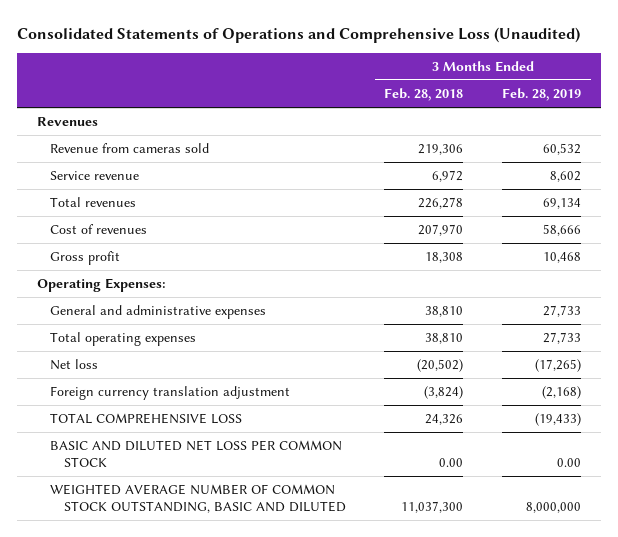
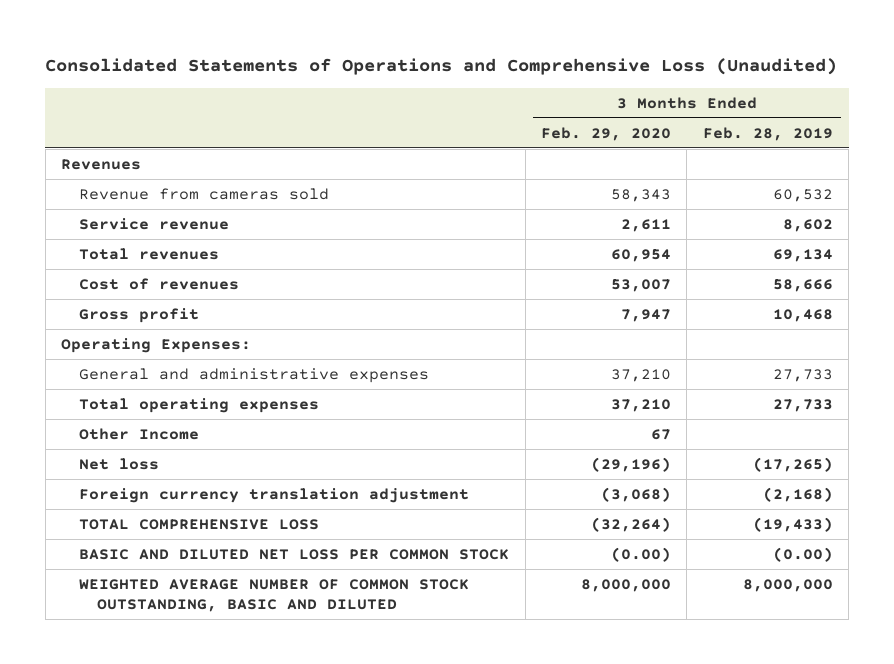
- | 3 Months Ended Feb. 28, 2018 | 3 Months Ended Feb. 28, 2019
+ | 3 Months Ended Feb. 29, 2020 | 3 Months Ended Feb. 28, 2019
+ Other Income | 67 |
- BASIC AND DILUTED NET LOSS PER COMMON STOCK | 0.00 | 0.00
+ BASIC AND DILUTED NET LOSS PER COMMON STOCK | (0.00) | (0.00)

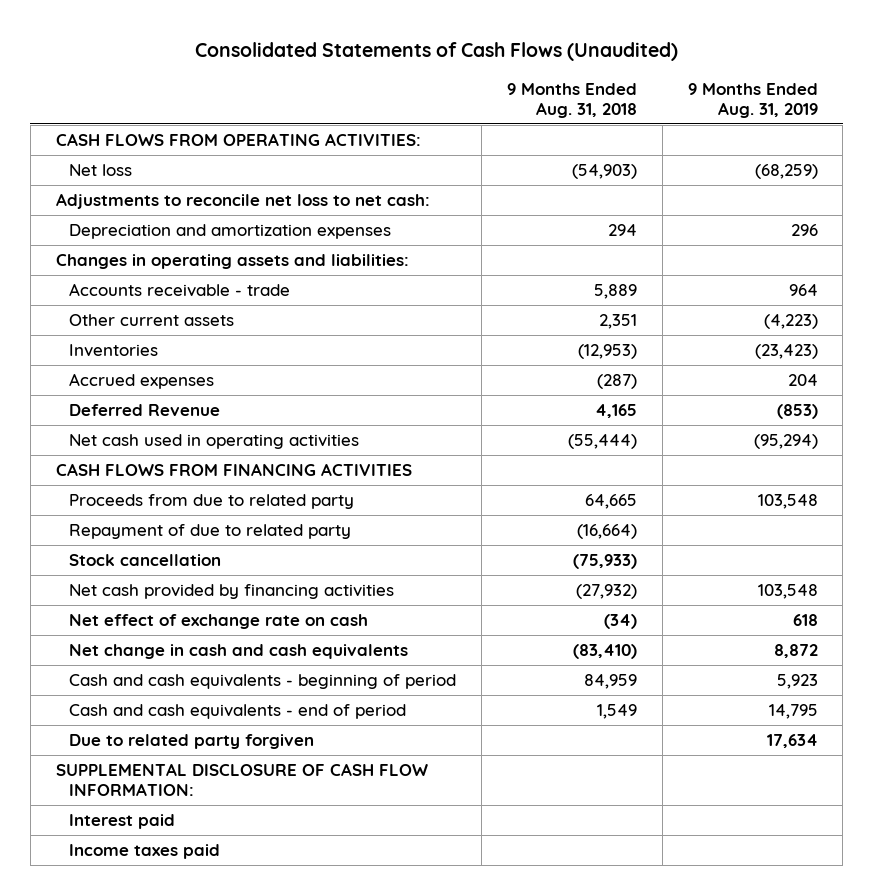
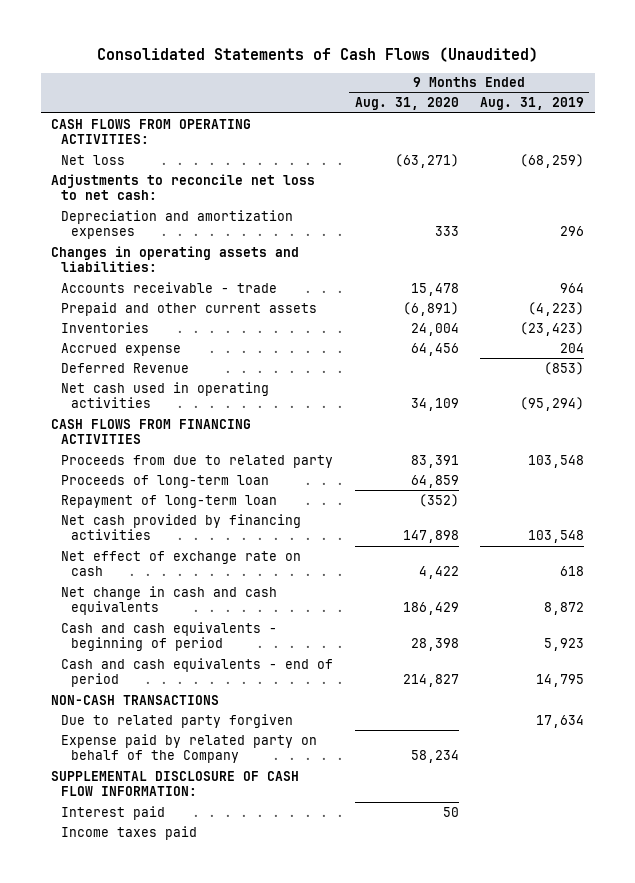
- | 9 Months Ended Aug. 31, 2018 | 9 Months Ended Aug. 31, 2019
+ | 9 Months Ended Aug. 31, 2020 | 9 Months Ended Aug. 31, 2019
- Other current assets | 2,351 | (4,223)
+ Prepaid and other current assets | (6,891) | (4,223)
- Accrued expenses | (287) | 204
+ Accrued expense | 64,456 | 204
- Repayment of due to related party | (16,664) |
- Stock cancellation | (75,933) |
+ Proceeds of long-term loan | 64,859 |
+ Repayment of long-term loan | (352) |
+ NON-CASH TRANSACTIONS
+ Expense paid by related party on behalf of the Company | 58,234 |

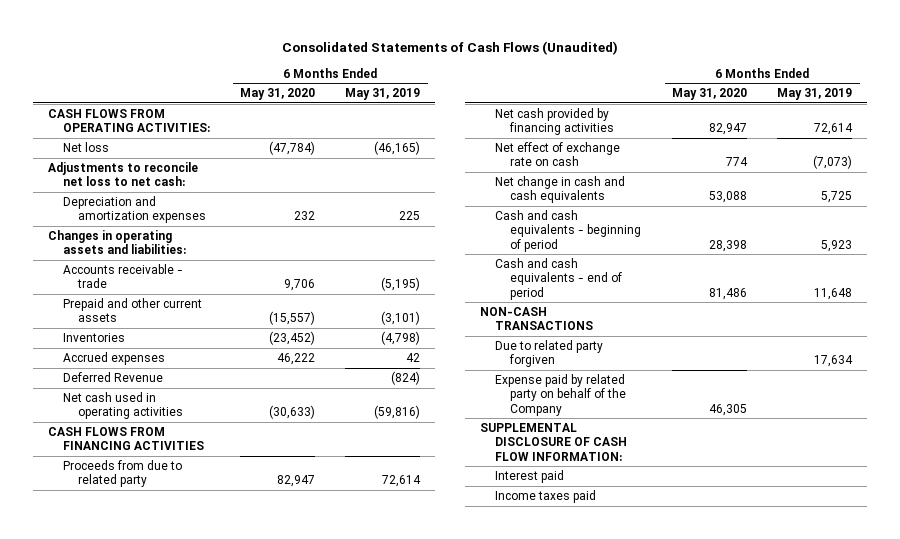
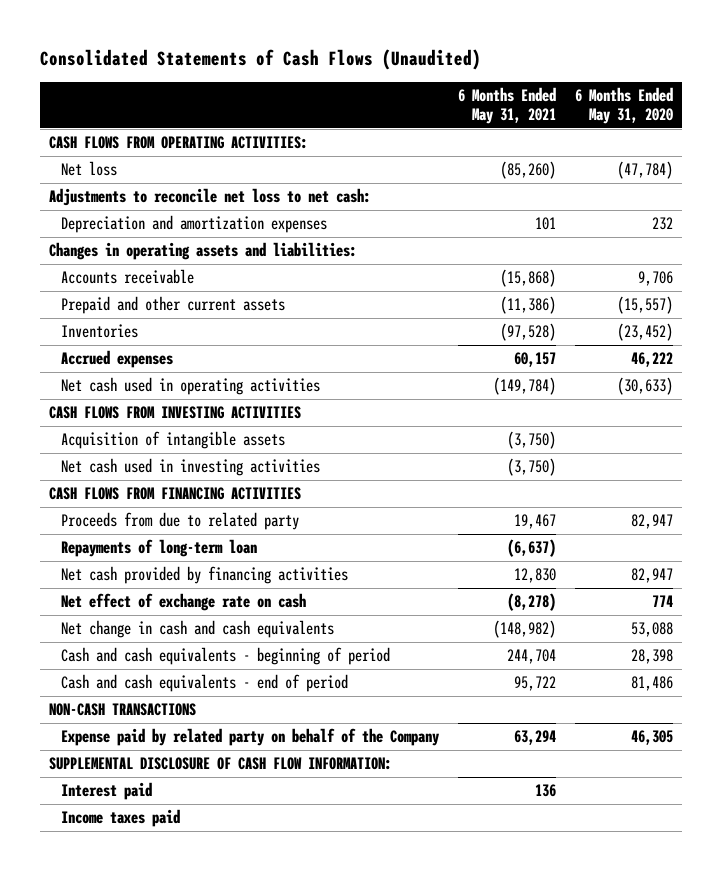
- | 6 Months Ended May 31, 2020 | 6 Months Ended May 31, 2019
+ | 6 Months Ended May 31, 2021 | 6 Months Ended May 31, 2020
- Accounts receivable - trade | 9,706 | (5,195)
+ Accounts receivable | (15,868) | 9,706
- Deferred Revenue | | (824)
+ CASH FLOWS FROM INVESTING ACTIVITIES
+ Acquisition of intangible assets | (3,750) |
+ Net cash used in investing activities | (3,750) |
+ Repayments of long-term loan | (6,637) |
- Due to related party forgiven | | 17,634

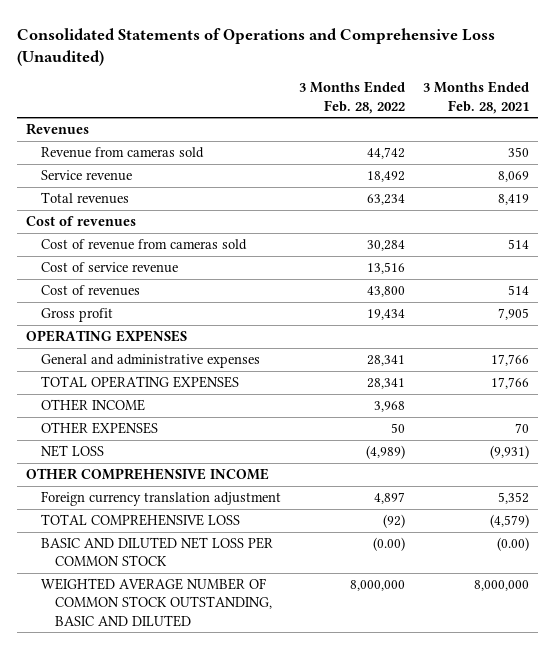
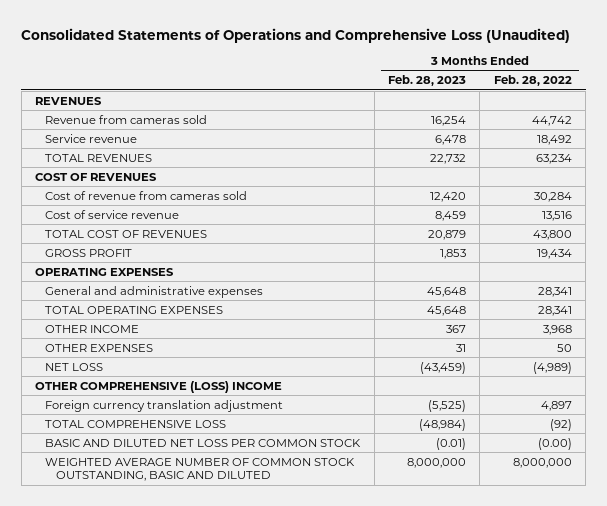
- | 3 Months Ended Feb. 28, 2022 | 3 Months Ended Feb. 28, 2021
+ | 3 Months Ended Feb. 28, 2023 | 3 Months Ended Feb. 28, 2022
- Revenues
+ REVENUES
- Total revenues | 63,234 | 8,419
- Cost of revenues
+ TOTAL REVENUES | 22,732 | 63,234
+ COST OF REVENUES
- Cost of revenues | 43,800 | 514
- Gross profit | 19,434 | 7,905
+ TOTAL COST OF REVENUES | 20,879 | 43,800
+ GROSS PROFIT | 1,853 | 19,434
- OTHER COMPREHENSIVE INCOME
+ OTHER COMPREHENSIVE (LOSS) INCOME

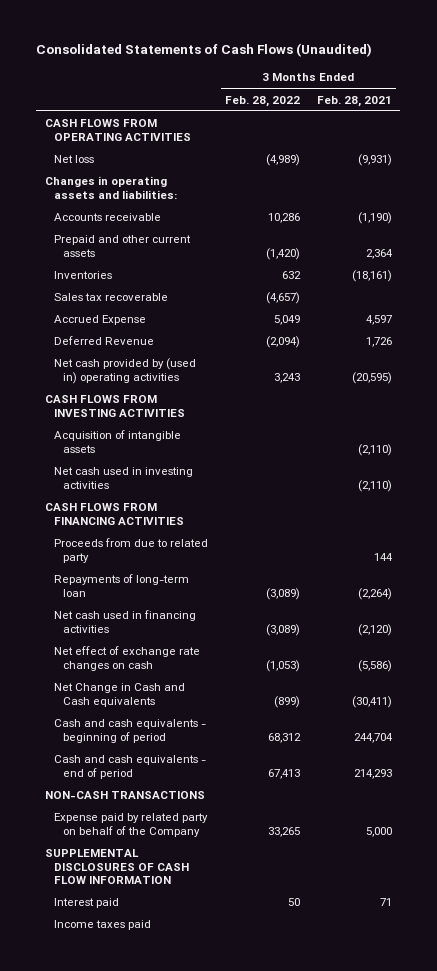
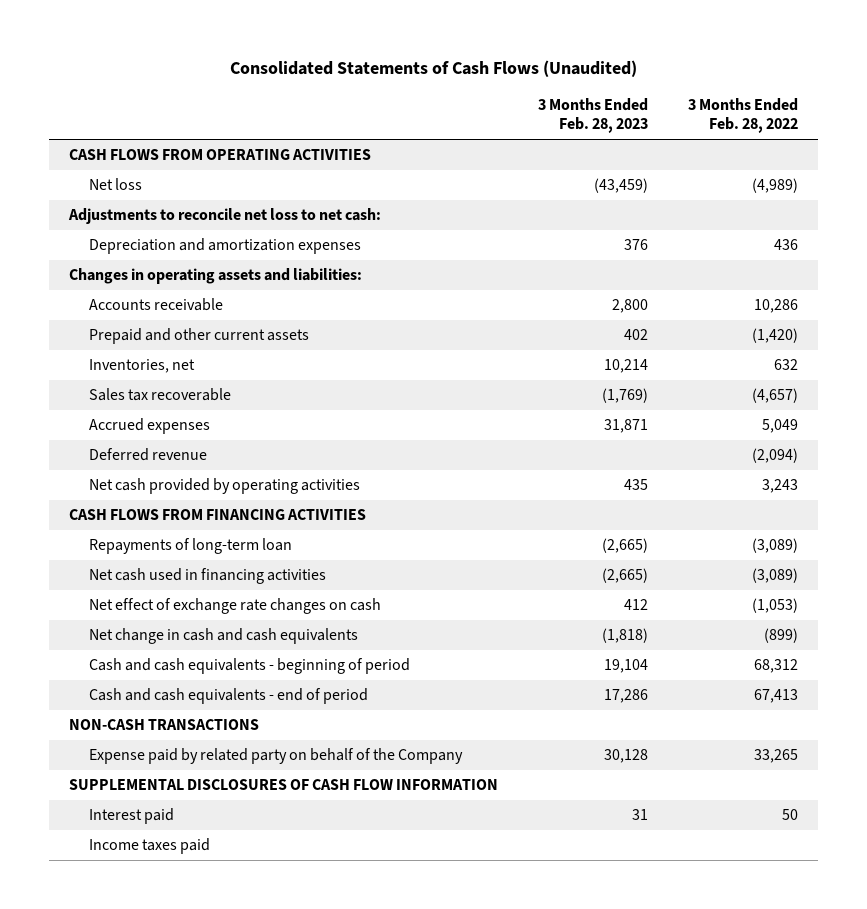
- | 3 Months Ended Feb. 28, 2022 | 3 Months Ended Feb. 28, 2021
+ | 3 Months Ended Feb. 28, 2023 | 3 Months Ended Feb. 28, 2022
+ Adjustments to reconcile net loss to net cash:
+ Depreciation and amortization expenses | 376 | 436
- Inventories | 632 | (18,161)
+ Inventories, net | 10,214 | 632
- Accrued Expense | 5,049 | 4,597
- Deferred Revenue | (2,094) | 1,726
- Net cash provided by (used in) operating activities | 3,243 | (20,595)
- CASH FLOWS FROM INVESTING ACTIVITIES
- Acquisition of intangible assets | | (2,110)
- Net cash used in investing activities | | (2,110)
+ Accrued expenses | 31,871 | 5,049
+ Deferred revenue | | (2,094)
+ Net cash provided by operating activities | 435 | 3,243
- Proceeds from due to related party | | 144
- Net Change in Cash and Cash equivalents | (899) | (30,411)
+ Net change in cash and cash equivalents | (1,818) | (899)

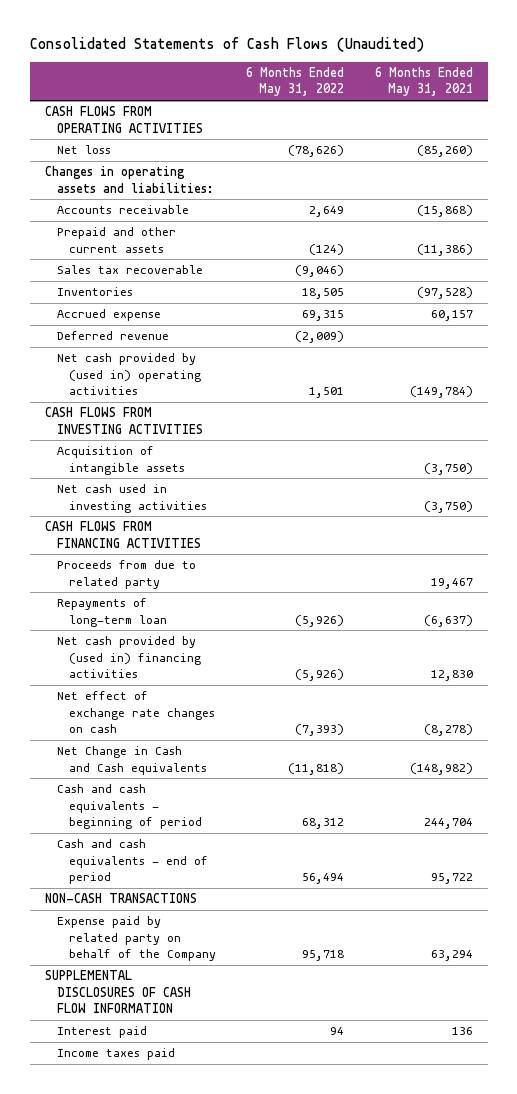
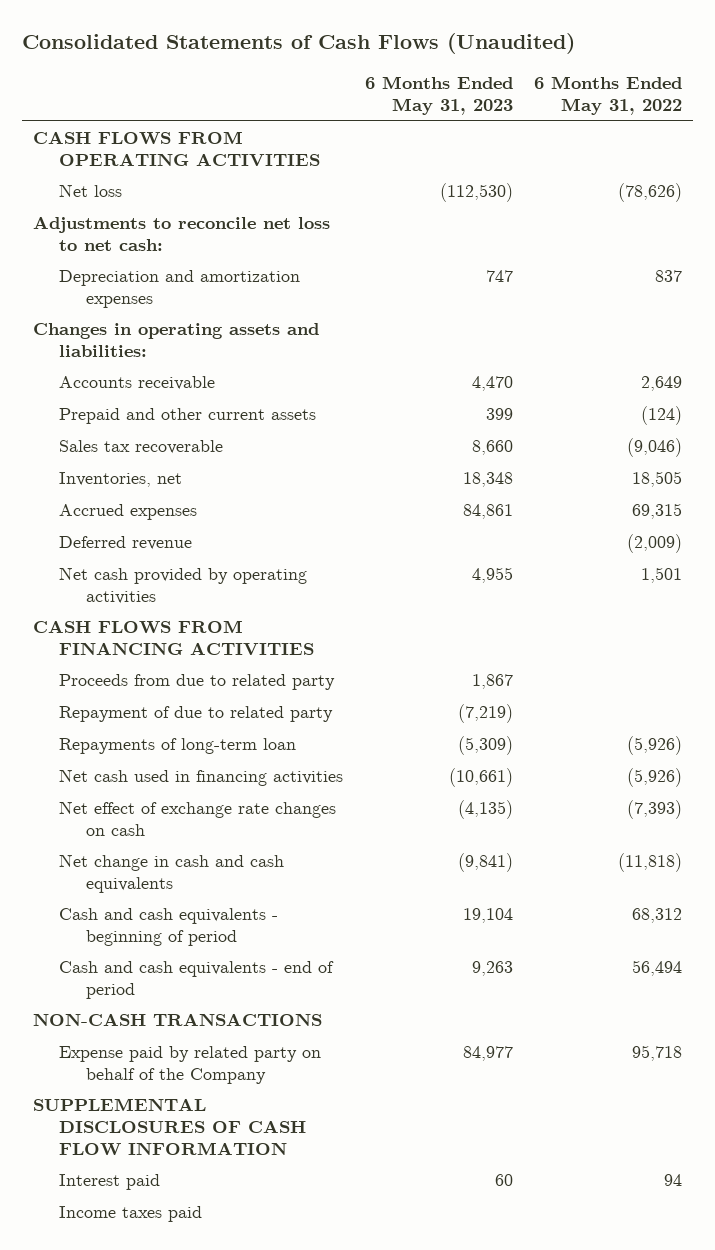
- | 6 Months Ended May 31, 2022 | 6 Months Ended May 31, 2021
+ | 6 Months Ended May 31, 2023 | 6 Months Ended May 31, 2022
+ Adjustments to reconcile net loss to net cash:
+ Depreciation and amortization expenses | 747 | 837
- Inventories | 18,505 | (97,528)
- Accrued expense | 69,315 | 60,157
+ Inventories, net | 18,348 | 18,505
+ Accrued expenses | 84,861 | 69,315
- Net cash provided by (used in) operating activities | 1,501 | (149,784)
- CASH FLOWS FROM INVESTING ACTIVITIES
- Acquisition of intangible assets | | (3,750)
- Net cash used in investing activities | | (3,750)
+ Net cash provided by operating activities | 4,955 | 1,501
+ Repayment of due to related party | (7,219) |
- Net cash provided by (used in) financing activities | (5,926) | 12,830
+ Net cash used in financing activities | (10,661) | (5,926)
- Net Change in Cash and Cash equivalents | (11,818) | (148,982)
+ Net change in cash and cash equivalents | (9,841) | (11,818)

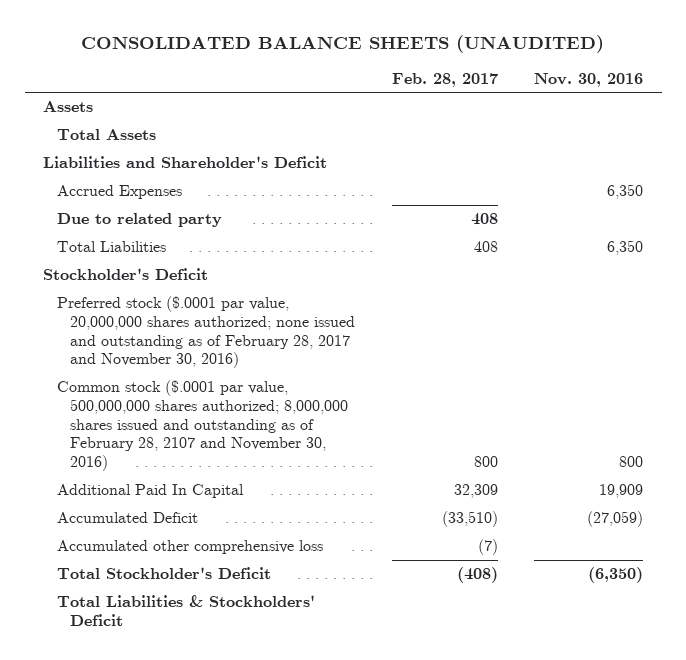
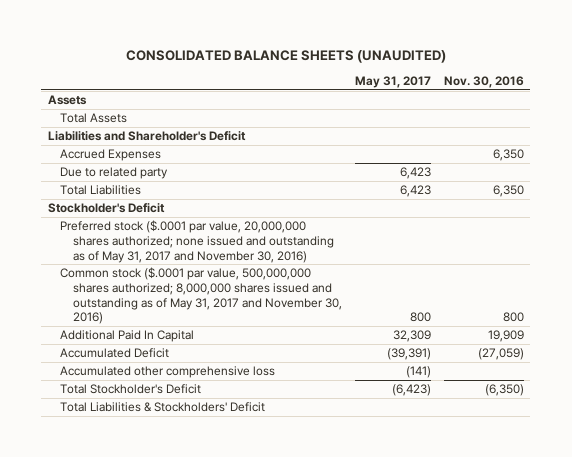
- | Feb. 28, 2017 | Nov. 30, 2016
+ | May 31, 2017 | Nov. 30, 2016
- Preferred stock ($.0001 par value, 20,000,000 shares authorized; none issued and outstanding as of February 28, 2017 and November 30, 2016)
- Common stock ($.0001 par value, 500,000,000 shares authorized; 8,000,000 shares issued and outstanding as of February 28, 2107 and November 30, 2016) | 800 | 800
+ Preferred stock ($.0001 par value, 20,000,000 shares authorized; none issued and outstanding as of May 31, 2017 and November 30, 2016)
+ Common stock ($.0001 par value, 500,000,000 shares authorized; 8,000,000 shares issued and outstanding as of May 31, 2017 and November 30, 2016) | 800 | 800

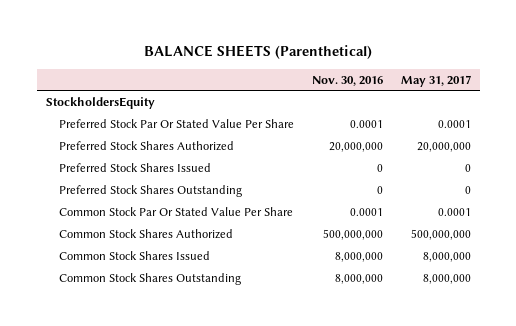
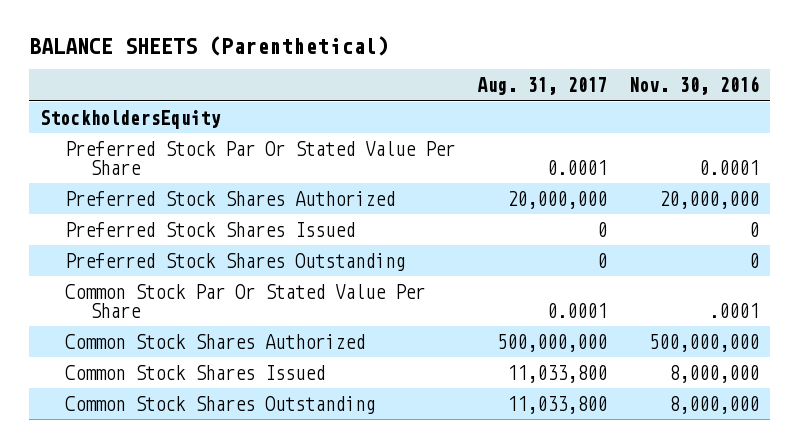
- | Nov. 30, 2016 | May 31, 2017
+ | Aug. 31, 2017 | Nov. 30, 2016
- Common Stock Par Or Stated Value Per Share | 0.0001 | 0.0001
+ Common Stock Par Or Stated Value Per Share | 0.0001 | .0001

